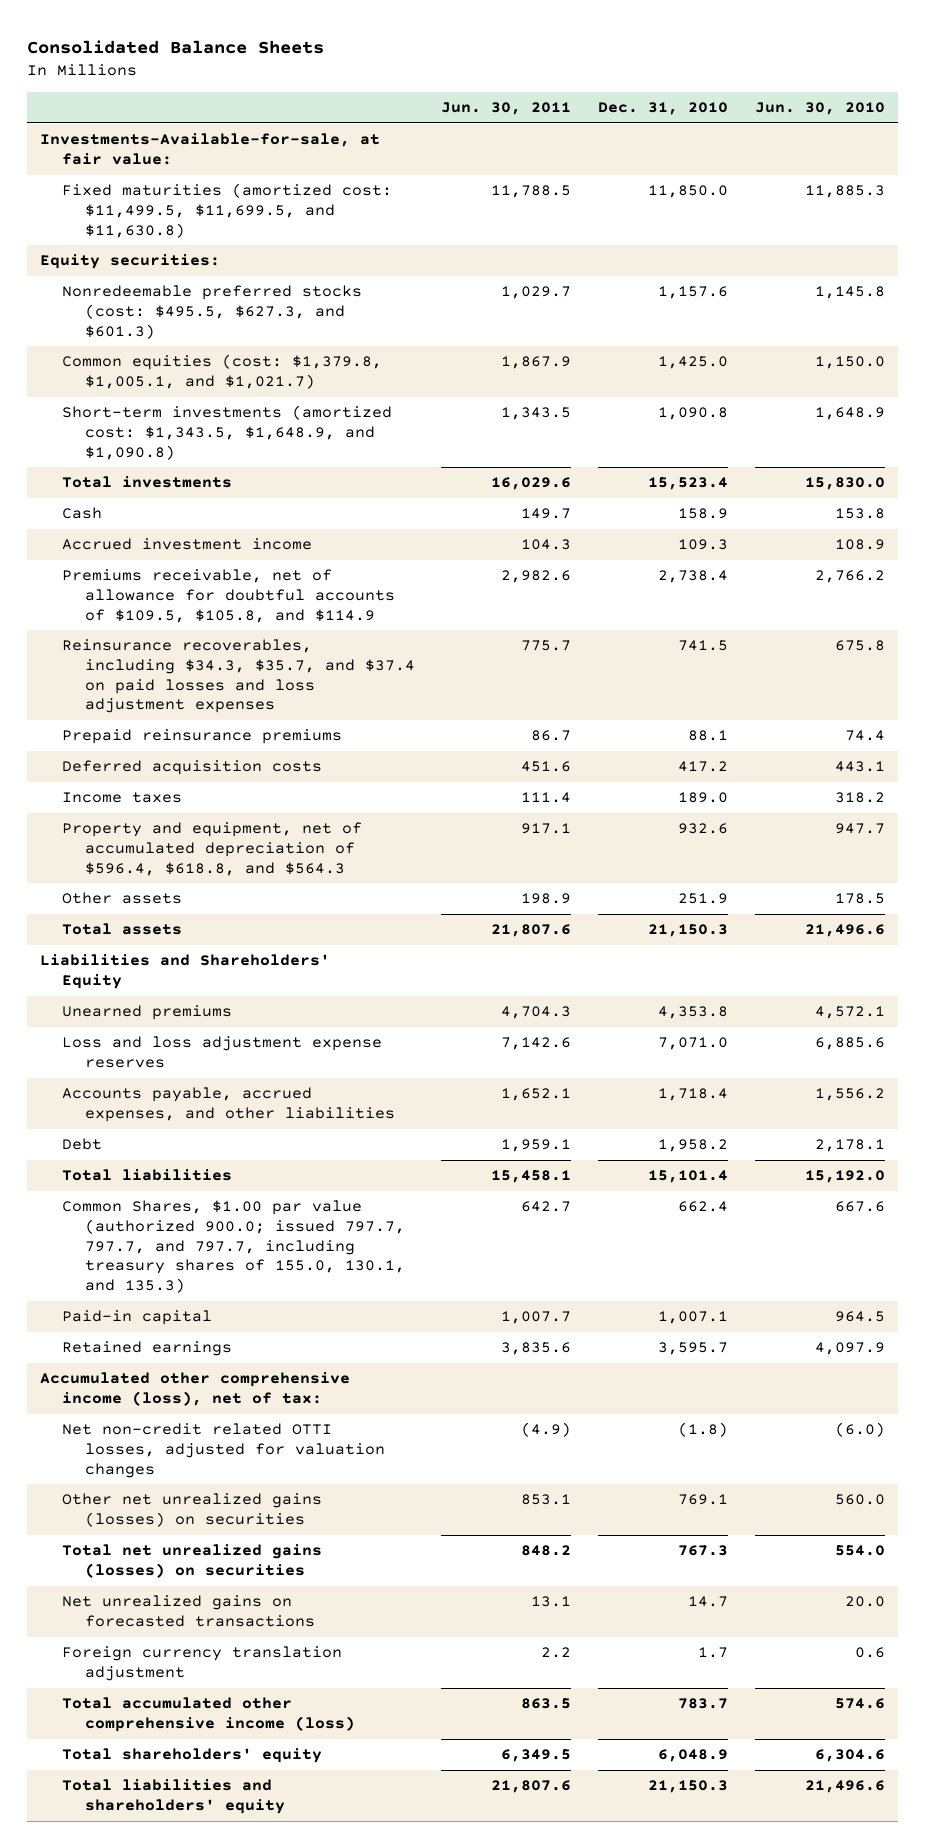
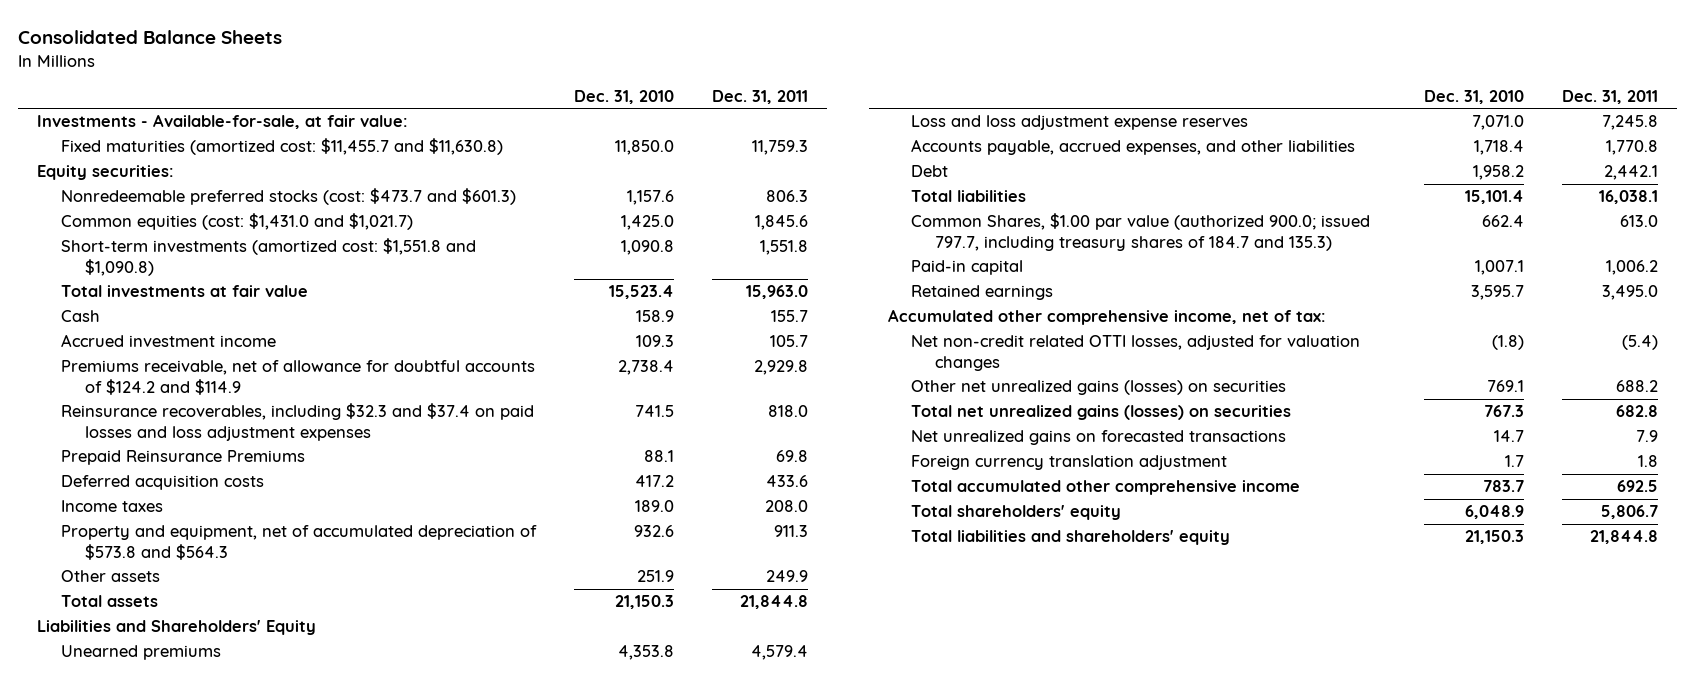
- | Jun. 30, 2011 | Dec. 31, 2010 | Jun. 30, 2010
+ | Dec. 31, 2010 | Dec. 31, 2011
- Investments-Available-for-sale, at fair value:
- Fixed maturities (amortized cost: $11,499.5, $11,699.5, and $11,630.8) | 11,788.5 | 11,850.0 | 11,885.3
+ Investments - Available-for-sale, at fair value:
+ Fixed maturities (amortized cost: $11,455.7 and $11,630.8) | 11,850.0 | 11,759.3
- Nonredeemable preferred stocks (cost: $495.5, $627.3, and $601.3) | 1,029.7 | 1,157.6 | 1,145.8
- Common equities (cost: $1,379.8, $1,005.1, and $1,021.7) | 1,867.9 | 1,425.0 | 1,150.0
- Short-term investments (amortized cost: $1,343.5, $1,648.9, and $1,090.8) | 1,343.5 | 1,090.8 | 1,648.9
- Total investments | 16,029.6 | 15,523.4 | 15,830.0
+ Nonredeemable preferred stocks (cost: $473.7 and $601.3) | 1,157.6 | 806.3
+ Common equities (cost: $1,431.0 and $1,021.7) | 1,425.0 | 1,845.6
+ Short-term investments (amortized cost: $1,551.8 and $1,090.8) | 1,090.8 | 1,551.8
+ Total investments at fair value | 15,523.4 | 15,963.0
- Premiums receivable, net of allowance for doubtful accounts of $109.5, $105.8, and $114.9 | 2,982.6 | 2,738.4 | 2,766.2
- Reinsurance recoverables, including $34.3, $35.7, and $37.4 on paid losses and loss adjustment expenses | 775.7 | 741.5 | 675.8
- Prepaid reinsurance premiums | 86.7 | 88.1 | 74.4
+ Premiums receivable, net of allowance for doubtful accounts of $124.2 and $114.9 | 2,738.4 | 2,929.8
+ Reinsurance recoverables, including $32.3 and $37.4 on paid losses and loss adjustment expenses | 741.5 | 818.0
+ Prepaid Reinsurance Premiums | 88.1 | 69.8
- Property and equipment, net of accumulated depreciation of $596.4, $618.8, and $564.3 | 917.1 | 932.6 | 947.7
+ Property and equipment, net of accumulated depreciation of $573.8 and $564.3 | 932.6 | 911.3
- Common Shares, $1.00 par value (authorized 900.0; issued 797.7, 797.7, and 797.7, including treasury shares of 155.0, 130.1, and 135.3) | 642.7 | 662.4 | 667.6
+ Common Shares, $1.00 par value (authorized 900.0; issued 797.7, including treasury shares of 184.7 and 135.3) | 662.4 | 613.0
- Accumulated other comprehensive income (loss), net of tax:
+ Accumulated other comprehensive income, net of tax:
- Total accumulated other comprehensive income (loss) | 863.5 | 783.7 | 574.6
+ Total accumulated other comprehensive income | 783.7 | 692.5

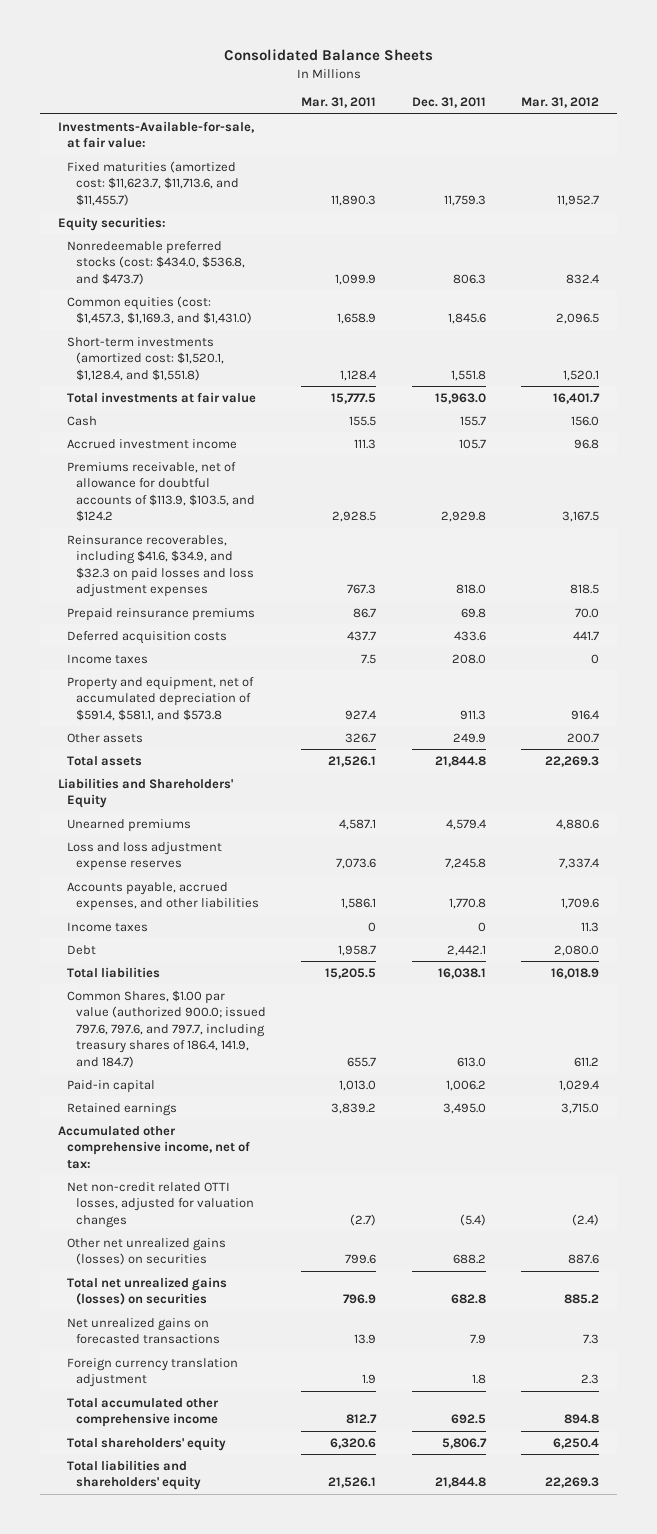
- | Dec. 31, 2010 | Dec. 31, 2011
+ | Mar. 31, 2011 | Dec. 31, 2011 | Mar. 31, 2012
- Investments - Available-for-sale, at fair value:
- Fixed maturities (amortized cost: $11,455.7 and $11,630.8) | 11,850.0 | 11,759.3
+ Investments-Available-for-sale, at fair value:
+ Fixed maturities (amortized cost: $11,623.7, $11,713.6, and $11,455.7) | 11,890.3 | 11,759.3 | 11,952.7
- Nonredeemable preferred stocks (cost: $473.7 and $601.3) | 1,157.6 | 806.3
- Common equities (cost: $1,431.0 and $1,021.7) | 1,425.0 | 1,845.6
- Short-term investments (amortized cost: $1,551.8 and $1,090.8) | 1,090.8 | 1,551.8
+ Nonredeemable preferred stocks (cost: $434.0, $536.8, and $473.7) | 1,099.9 | 806.3 | 832.4
+ Common equities (cost: $1,457.3, $1,169.3, and $1,431.0) | 1,658.9 | 1,845.6 | 2,096.5
+ Short-term investments (amortized cost: $1,520.1, $1,128.4, and $1,551.8) | 1,128.4 | 1,551.8 | 1,520.1
- Premiums receivable, net of allowance for doubtful accounts of $124.2 and $114.9 | 2,738.4 | 2,929.8
- Reinsurance recoverables, including $32.3 and $37.4 on paid losses and loss adjustment expenses | 741.5 | 818.0
- Prepaid Reinsurance Premiums | 88.1 | 69.8
+ Premiums receivable, net of allowance for doubtful accounts of $113.9, $103.5, and $124.2 | 2,928.5 | 2,929.8 | 3,167.5
+ Reinsurance recoverables, including $41.6, $34.9, and $32.3 on paid losses and loss adjustment expenses | 767.3 | 818.0 | 818.5
+ Prepaid reinsurance premiums | 86.7 | 69.8 | 70.0
- Property and equipment, net of accumulated depreciation of $573.8 and $564.3 | 932.6 | 911.3
+ Property and equipment, net of accumulated depreciation of $591.4, $581.1, and $573.8 | 927.4 | 911.3 | 916.4
+ Income taxes | 0 | 0 | 11.3
- Common Shares, $1.00 par value (authorized 900.0; issued 797.7, including treasury shares of 184.7 and 135.3) | 662.4 | 613.0
+ Common Shares, $1.00 par value (authorized 900.0; issued 797.6, 797.6, and 797.7, including treasury shares of 186.4, 141.9, and 184.7) | 655.7 | 613.0 | 611.2

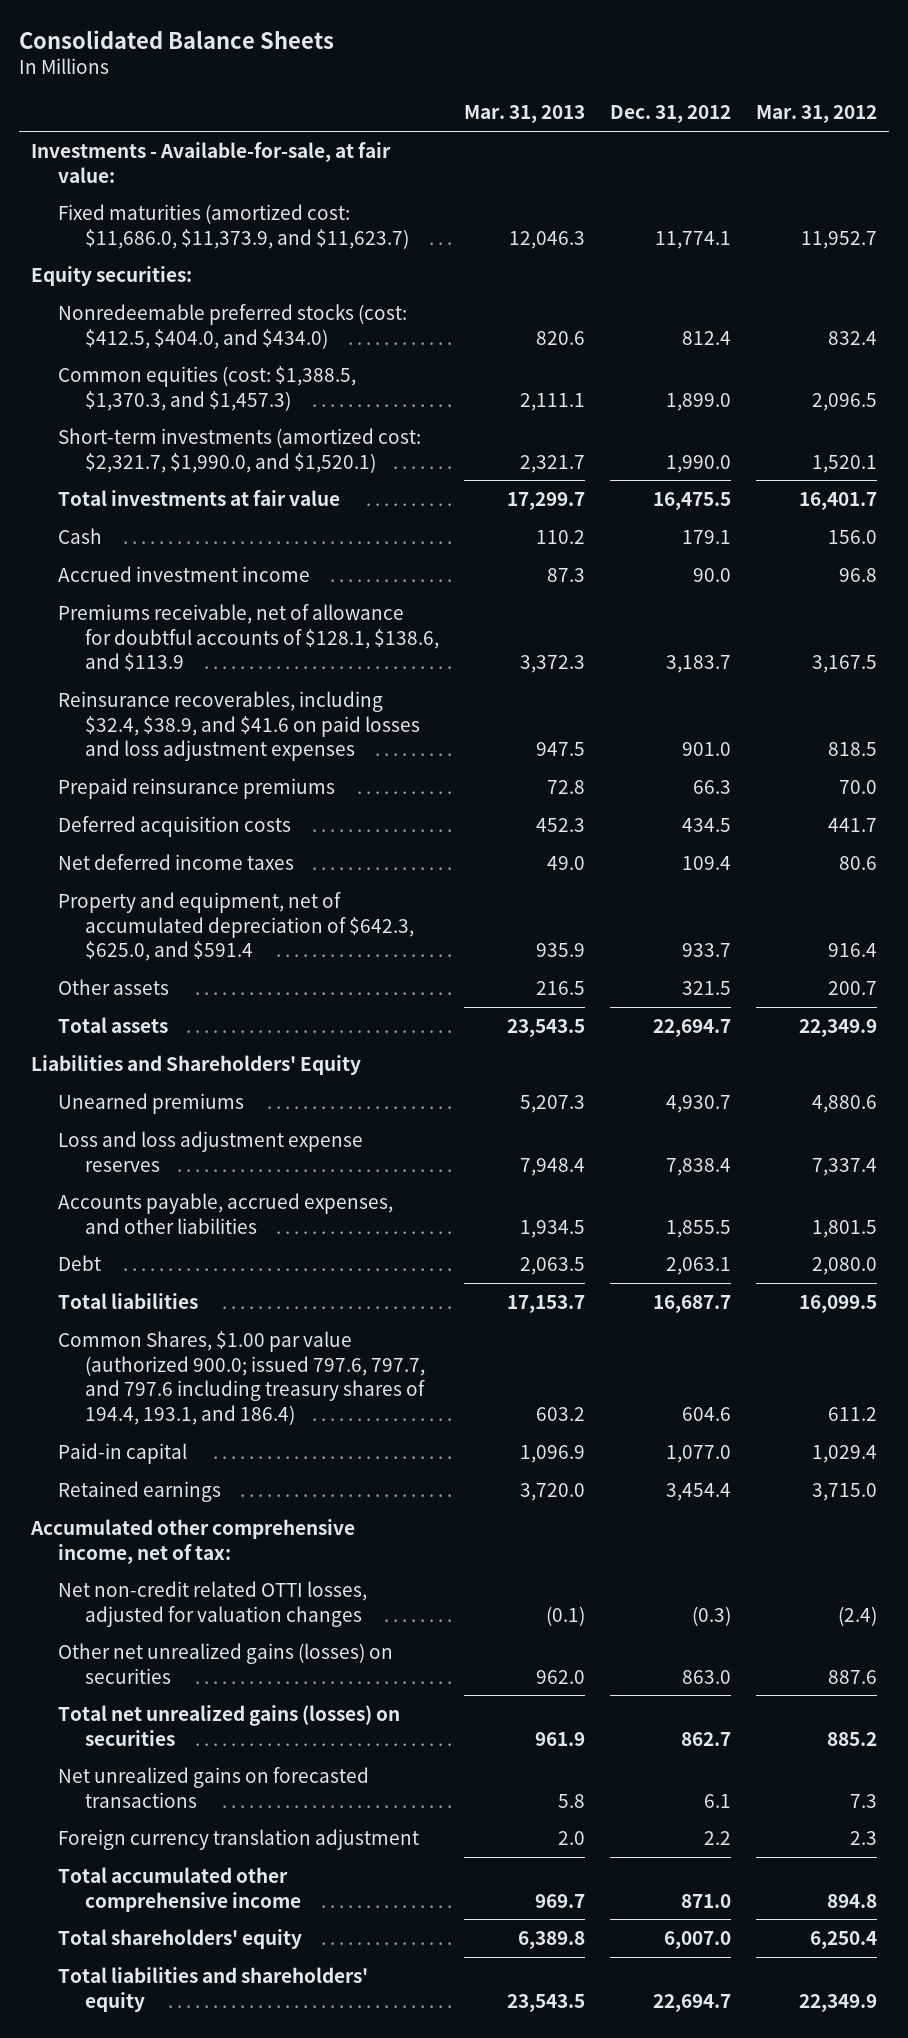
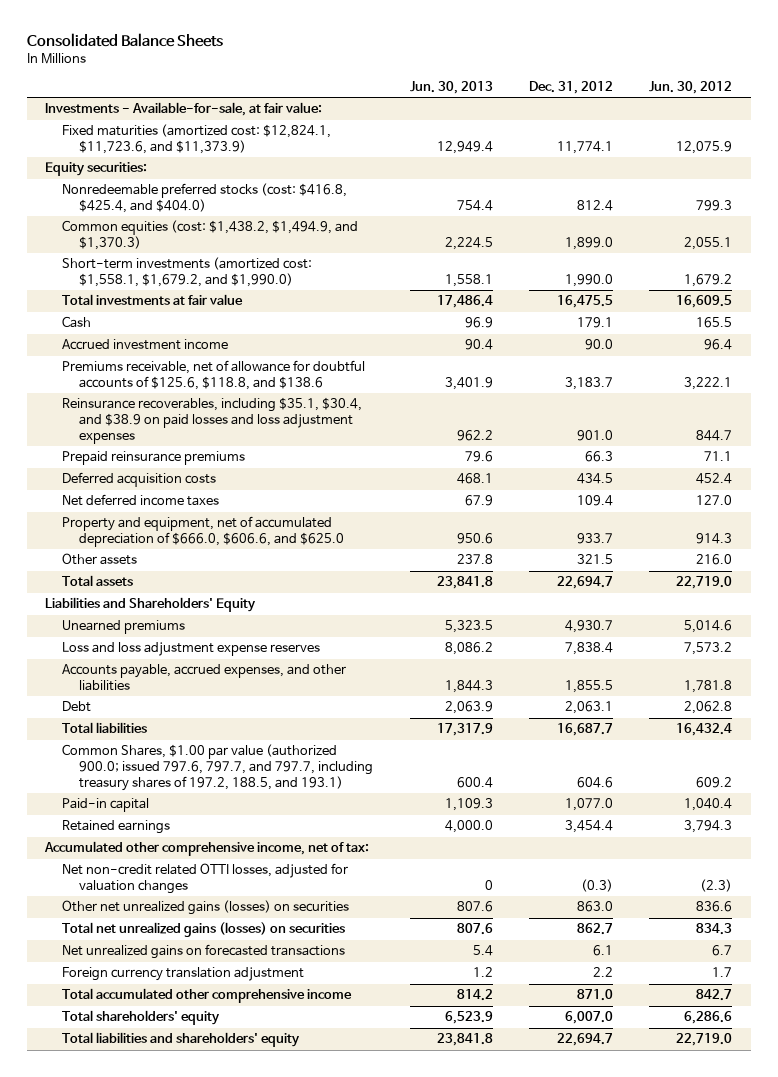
- | Mar. 31, 2013 | Dec. 31, 2012 | Mar. 31, 2012
+ | Jun. 30, 2013 | Dec. 31, 2012 | Jun. 30, 2012
- Fixed maturities (amortized cost: $11,686.0, $11,373.9, and $11,623.7) | 12,046.3 | 11,774.1 | 11,952.7
+ Fixed maturities (amortized cost: $12,824.1, $11,723.6, and $11,373.9) | 12,949.4 | 11,774.1 | 12,075.9
- Nonredeemable preferred stocks (cost: $412.5, $404.0, and $434.0) | 820.6 | 812.4 | 832.4
- Common equities (cost: $1,388.5, $1,370.3, and $1,457.3) | 2,111.1 | 1,899.0 | 2,096.5
- Short-term investments (amortized cost: $2,321.7, $1,990.0, and $1,520.1) | 2,321.7 | 1,990.0 | 1,520.1
+ Nonredeemable preferred stocks (cost: $416.8, $425.4, and $404.0) | 754.4 | 812.4 | 799.3
+ Common equities (cost: $1,438.2, $1,494.9, and $1,370.3) | 2,224.5 | 1,899.0 | 2,055.1
+ Short-term investments (amortized cost: $1,558.1, $1,679.2, and $1,990.0) | 1,558.1 | 1,990.0 | 1,679.2
- Premiums receivable, net of allowance for doubtful accounts of $128.1, $138.6, and $113.9 | 3,372.3 | 3,183.7 | 3,167.5
- Reinsurance recoverables, including $32.4, $38.9, and $41.6 on paid losses and loss adjustment expenses | 947.5 | 901.0 | 818.5
+ Premiums receivable, net of allowance for doubtful accounts of $125.6, $118.8, and $138.6 | 3,401.9 | 3,183.7 | 3,222.1
+ Reinsurance recoverables, including $35.1, $30.4, and $38.9 on paid losses and loss adjustment expenses | 962.2 | 901.0 | 844.7
- Property and equipment, net of accumulated depreciation of $642.3, $625.0, and $591.4 | 935.9 | 933.7 | 916.4
+ Property and equipment, net of accumulated depreciation of $666.0, $606.6, and $625.0 | 950.6 | 933.7 | 914.3
- Common Shares, $1.00 par value (authorized 900.0; issued 797.6, 797.7, and 797.6 including treasury shares of 194.4, 193.1, and 186.4) | 603.2 | 604.6 | 611.2
+ Common Shares, $1.00 par value (authorized 900.0; issued 797.6, 797.7, and 797.7, including treasury shares of 197.2, 188.5, and 193.1) | 600.4 | 604.6 | 609.2

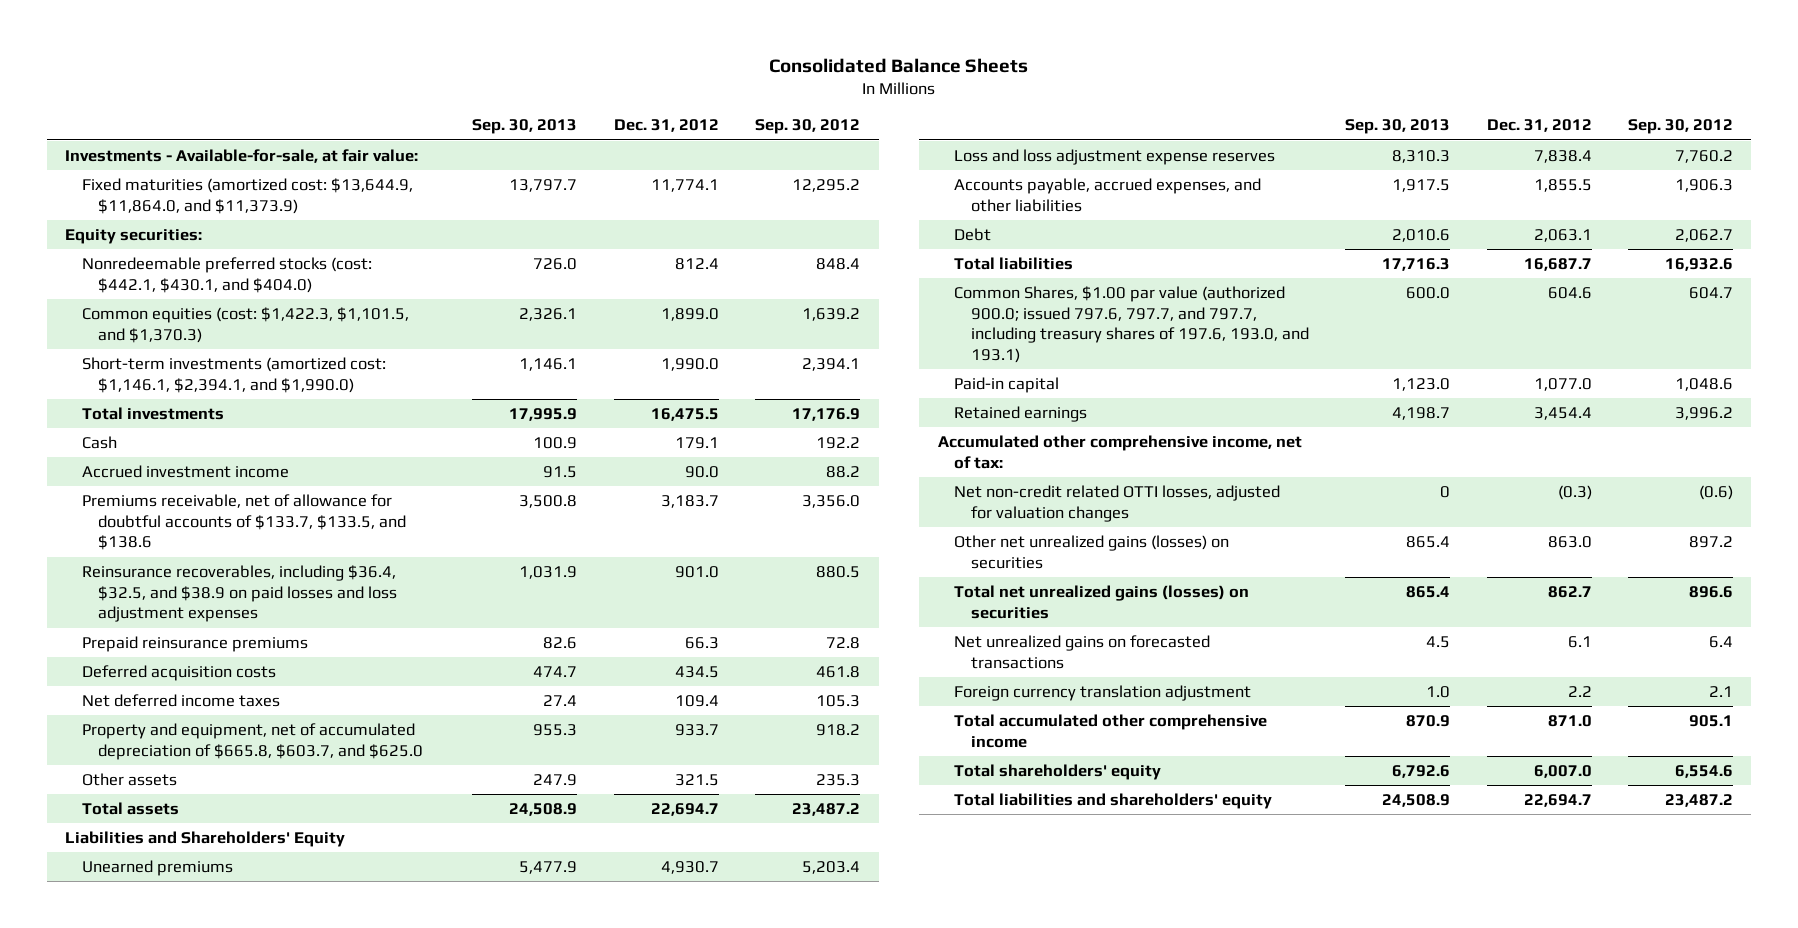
- | Jun. 30, 2013 | Dec. 31, 2012 | Jun. 30, 2012
+ | Sep. 30, 2013 | Dec. 31, 2012 | Sep. 30, 2012
- Fixed maturities (amortized cost: $12,824.1, $11,723.6, and $11,373.9) | 12,949.4 | 11,774.1 | 12,075.9
+ Fixed maturities (amortized cost: $13,644.9, $11,864.0, and $11,373.9) | 13,797.7 | 11,774.1 | 12,295.2
- Nonredeemable preferred stocks (cost: $416.8, $425.4, and $404.0) | 754.4 | 812.4 | 799.3
- Common equities (cost: $1,438.2, $1,494.9, and $1,370.3) | 2,224.5 | 1,899.0 | 2,055.1
- Short-term investments (amortized cost: $1,558.1, $1,679.2, and $1,990.0) | 1,558.1 | 1,990.0 | 1,679.2
- Total investments at fair value | 17,486.4 | 16,475.5 | 16,609.5
+ Nonredeemable preferred stocks (cost: $442.1, $430.1, and $404.0) | 726.0 | 812.4 | 848.4
+ Common equities (cost: $1,422.3, $1,101.5, and $1,370.3) | 2,326.1 | 1,899.0 | 1,639.2
+ Short-term investments (amortized cost: $1,146.1, $2,394.1, and $1,990.0) | 1,146.1 | 1,990.0 | 2,394.1
+ Total investments | 17,995.9 | 16,475.5 | 17,176.9
- Premiums receivable, net of allowance for doubtful accounts of $125.6, $118.8, and $138.6 | 3,401.9 | 3,183.7 | 3,222.1
- Reinsurance recoverables, including $35.1, $30.4, and $38.9 on paid losses and loss adjustment expenses | 962.2 | 901.0 | 844.7
+ Premiums receivable, net of allowance for doubtful accounts of $133.7, $133.5, and $138.6 | 3,500.8 | 3,183.7 | 3,356.0
+ Reinsurance recoverables, including $36.4, $32.5, and $38.9 on paid losses and loss adjustment expenses | 1,031.9 | 901.0 | 880.5
- Property and equipment, net of accumulated depreciation of $666.0, $606.6, and $625.0 | 950.6 | 933.7 | 914.3
+ Property and equipment, net of accumulated depreciation of $665.8, $603.7, and $625.0 | 955.3 | 933.7 | 918.2
- Common Shares, $1.00 par value (authorized 900.0; issued 797.6, 797.7, and 797.7, including treasury shares of 197.2, 188.5, and 193.1) | 600.4 | 604.6 | 609.2
+ Common Shares, $1.00 par value (authorized 900.0; issued 797.6, 797.7, and 797.7, including treasury shares of 197.6, 193.0, and 193.1) | 600.0 | 604.6 | 604.7

